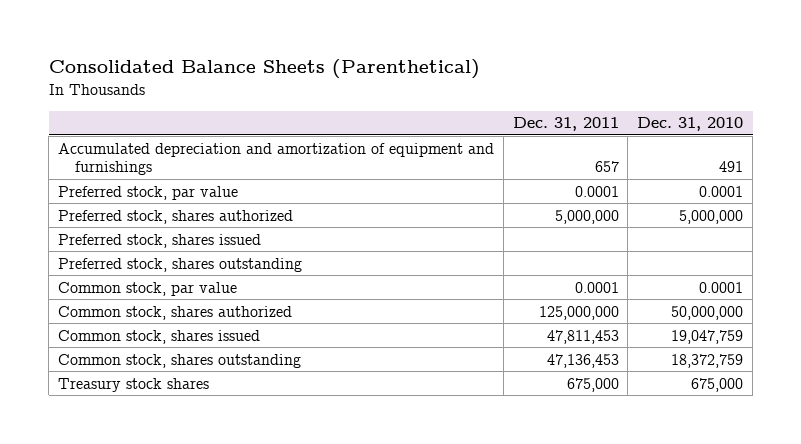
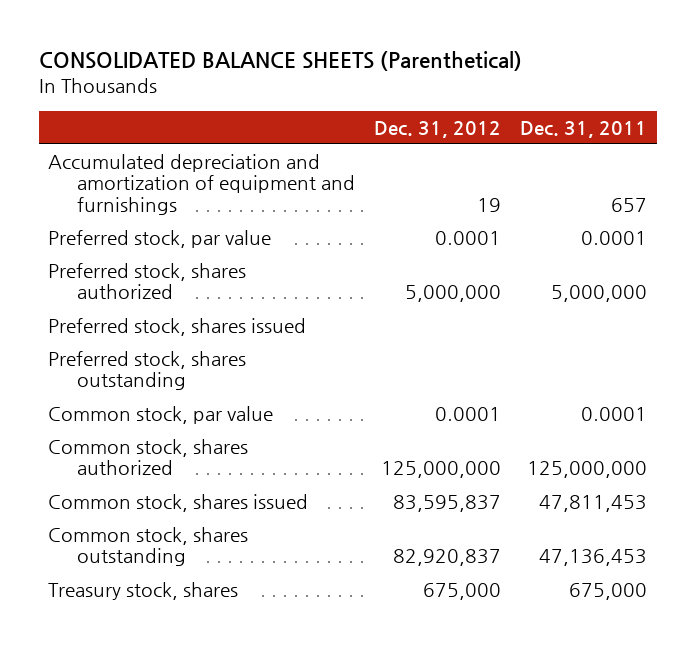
- Consolidated Balance Sheets (Parenthetical)
+ CONSOLIDATED BALANCE SHEETS (Parenthetical)
- | Dec. 31, 2011 | Dec. 31, 2010
+ | Dec. 31, 2012 | Dec. 31, 2011
- Treasury stock shares | 675,000 | 675,000
+ Treasury stock, shares | 675,000 | 675,000

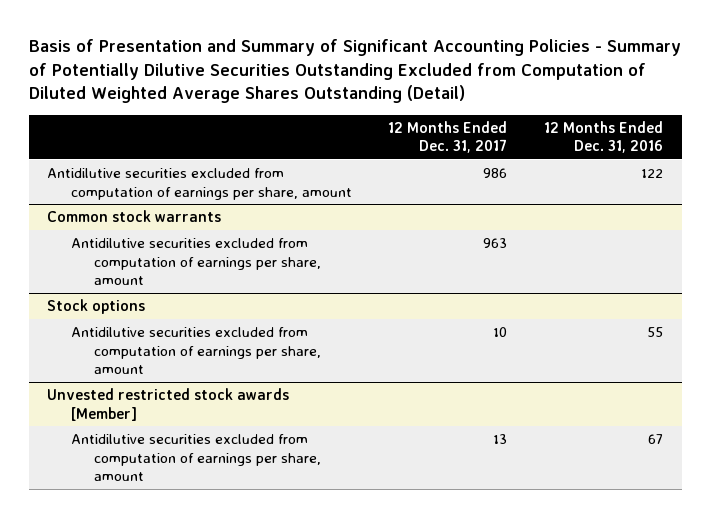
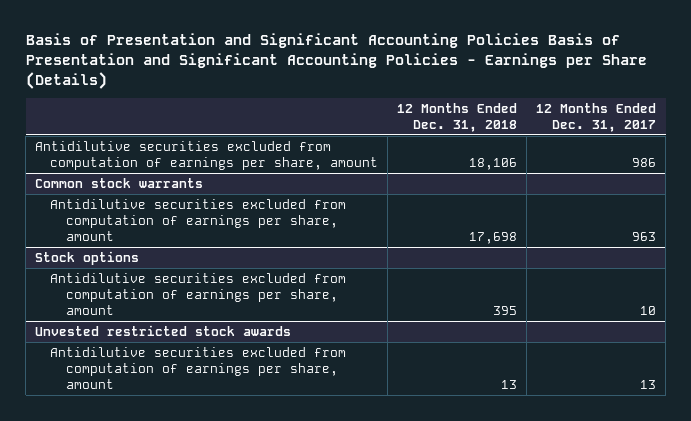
- Basis of Presentation and Summary of Significant Accounting Policies - Summary of Potentially Dilutive Securities Outstanding Excluded from Computation of Diluted Weighted Average Shares Outstanding (Detail)
+ Basis of Presentation and Significant Accounting Policies Basis of Presentation and Significant Accounting Policies - Earnings per Share (Details)
- | 12 Months Ended Dec. 31, 2017 | 12 Months Ended Dec. 31, 2016
+ | 12 Months Ended Dec. 31, 2018 | 12 Months Ended Dec. 31, 2017
- Unvested restricted stock awards [Member]
+ Unvested restricted stock awards

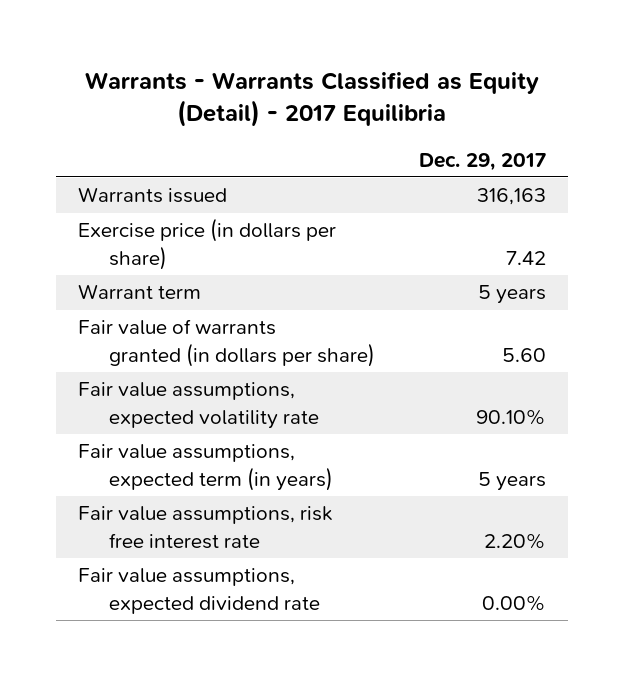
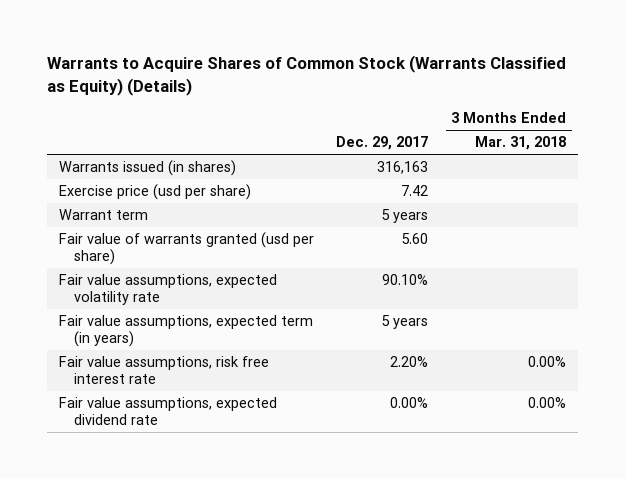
- Warrants - Warrants Classified as Equity (Detail) - 2017 Equilibria
+ Warrants to Acquire Shares of Common Stock (Warrants Classified as Equity) (Details)
- | Dec. 29, 2017
+ | Dec. 29, 2017 | 3 Months Ended Mar. 31, 2018
- Warrants issued | 316,163
- Exercise price (in dollars per share) | 7.42
+ Warrants issued (in shares) | 316,163 |
+ Exercise price (usd per share) | 7.42 |
- Fair value of warrants granted (in dollars per share) | 5.60
+ Fair value of warrants granted (usd per share) | 5.60 |

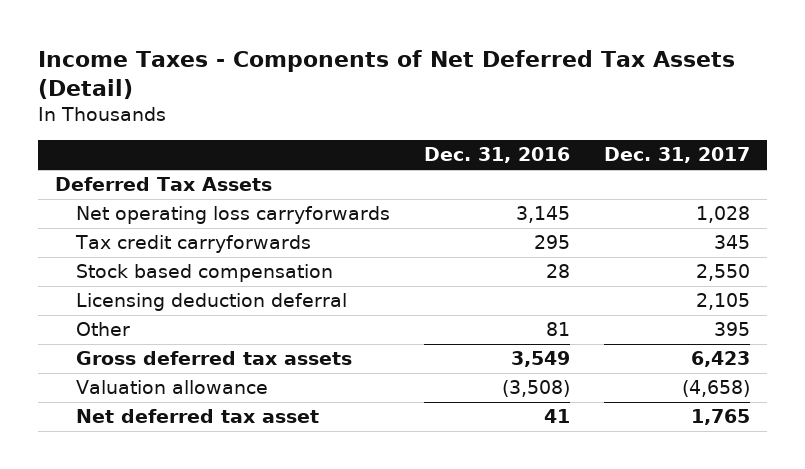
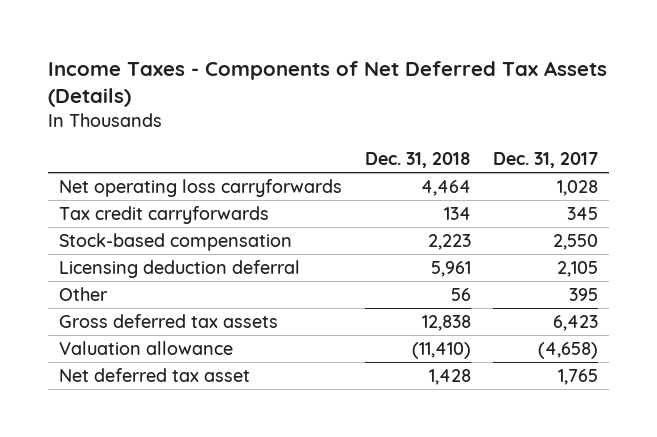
- Income Taxes - Components of Net Deferred Tax Assets (Detail)
+ Income Taxes - Components of Net Deferred Tax Assets (Details)
- | Dec. 31, 2016 | Dec. 31, 2017
+ | Dec. 31, 2018 | Dec. 31, 2017
- Deferred Tax Assets
- Stock based compensation | 28 | 2,550
+ Stock-based compensation | 2,223 | 2,550

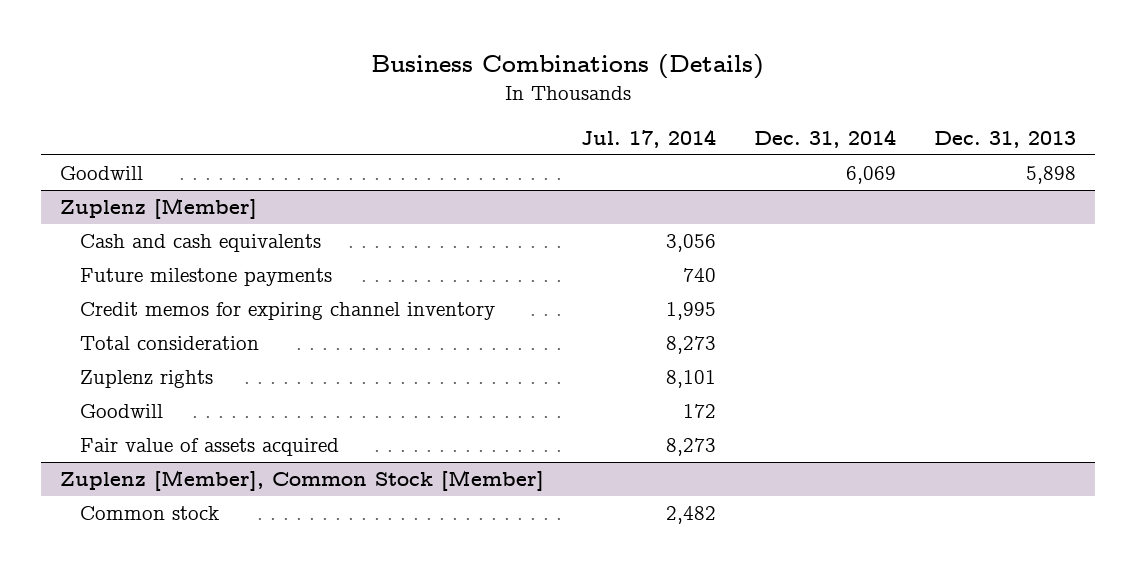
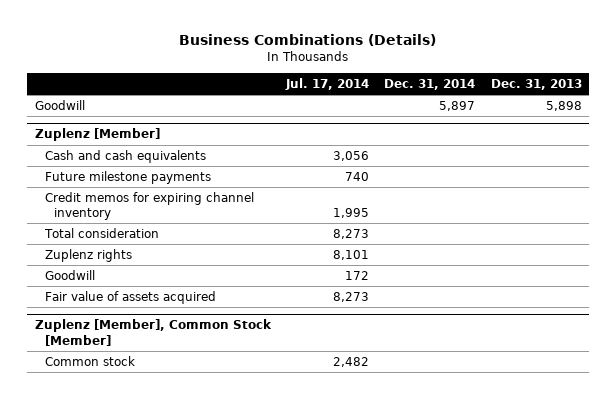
- Goodwill | | 6,069 | 5,898
+ Goodwill | | 5,897 | 5,898

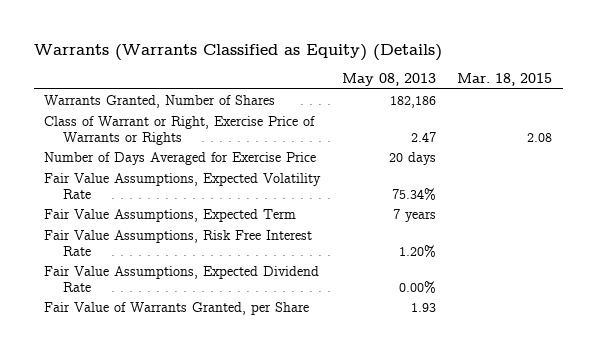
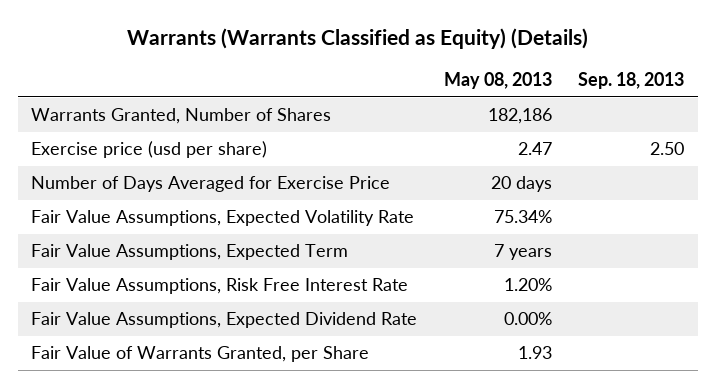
- | May 08, 2013 | Mar. 18, 2015
+ | May 08, 2013 | Sep. 18, 2013
- Class of Warrant or Right, Exercise Price of Warrants or Rights | 2.47 | 2.08
+ Exercise price (usd per share) | 2.47 | 2.50

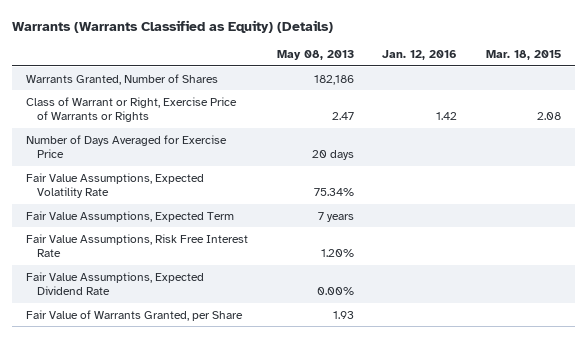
- | May 08, 2013 | Sep. 18, 2013
+ | May 08, 2013 | Jan. 12, 2016 | Mar. 18, 2015
- Exercise price (usd per share) | 2.47 | 2.50
+ Class of Warrant or Right, Exercise Price of Warrants or Rights | 2.47 | 1.42 | 2.08

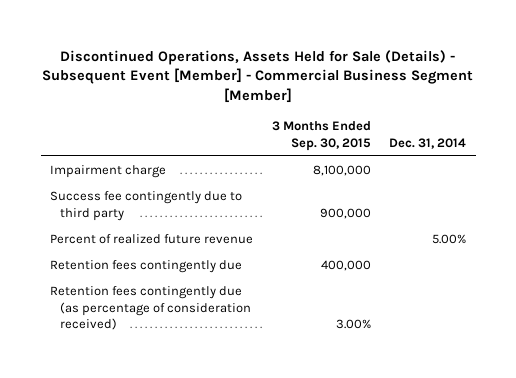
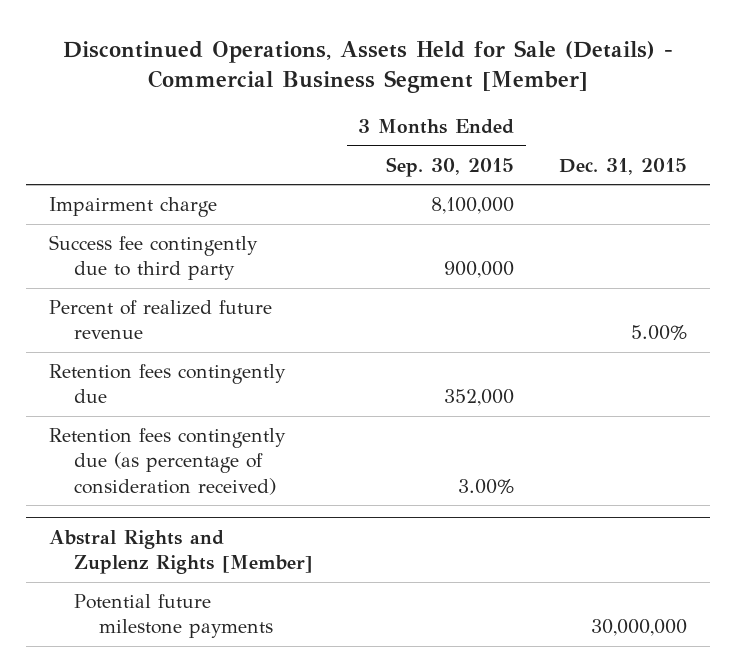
- Discontinued Operations, Assets Held for Sale (Details) - Subsequent Event [Member] - Commercial Business Segment [Member]
+ Discontinued Operations, Assets Held for Sale (Details) - Commercial Business Segment [Member]
- | 3 Months Ended Sep. 30, 2015 | Dec. 31, 2014
+ | 3 Months Ended Sep. 30, 2015 | Dec. 31, 2015
- Retention fees contingently due | 400,000 |
+ Retention fees contingently due | 352,000 |
+ Abstral Rights and Zuplenz Rights [Member]
+ Potential future milestone payments | | 30,000,000

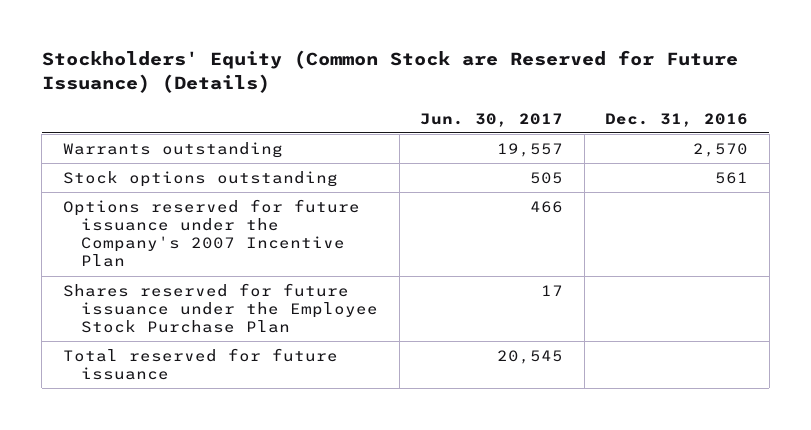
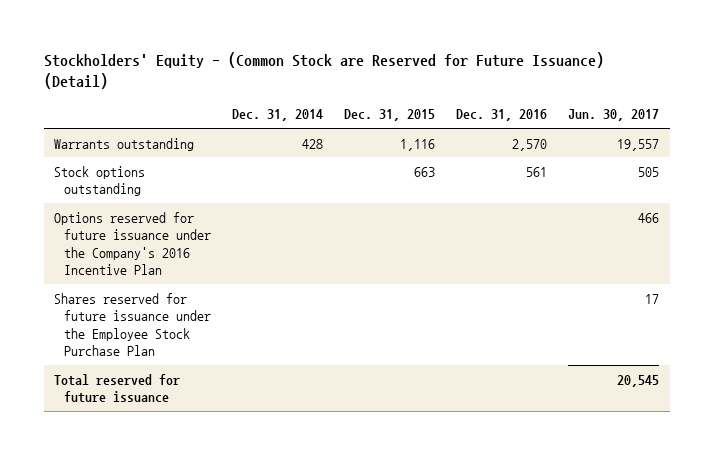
- Stockholders' Equity (Common Stock are Reserved for Future Issuance) (Details)
+ Stockholders' Equity - (Common Stock are Reserved for Future Issuance) (Detail)
- | Jun. 30, 2017 | Dec. 31, 2016
+ | Dec. 31, 2014 | Dec. 31, 2015 | Dec. 31, 2016 | Jun. 30, 2017
- Options reserved for future issuance under the Company's 2007 Incentive Plan | 466 |
+ Options reserved for future issuance under the Company's 2016 Incentive Plan | | | | 466

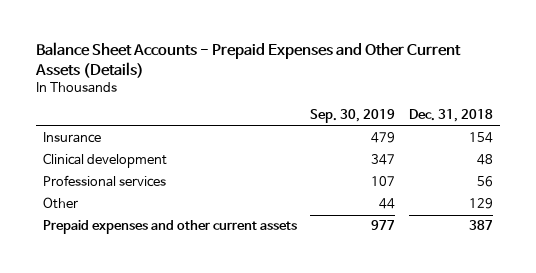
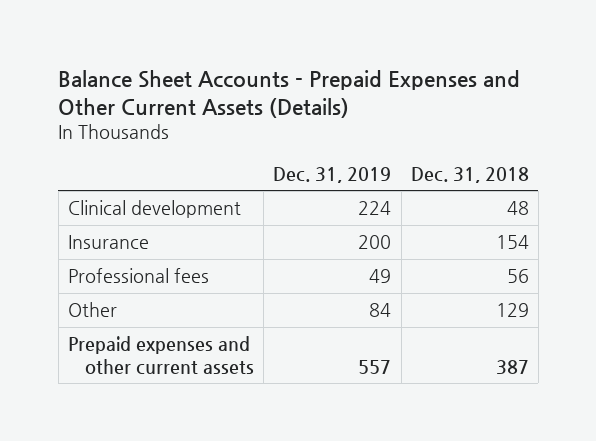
- | Sep. 30, 2019 | Dec. 31, 2018
+ | Dec. 31, 2019 | Dec. 31, 2018
- Professional services | 107 | 56
moved down: Insurance | 200 | 154
+ Professional fees | 49 | 56

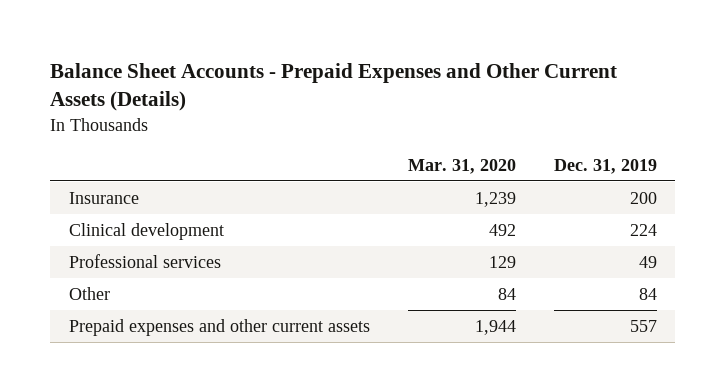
- | Dec. 31, 2019 | Dec. 31, 2018
+ | Mar. 31, 2020 | Dec. 31, 2019
- Professional fees | 49 | 56
moved down: Clinical development | 492 | 224
+ Professional services | 129 | 49

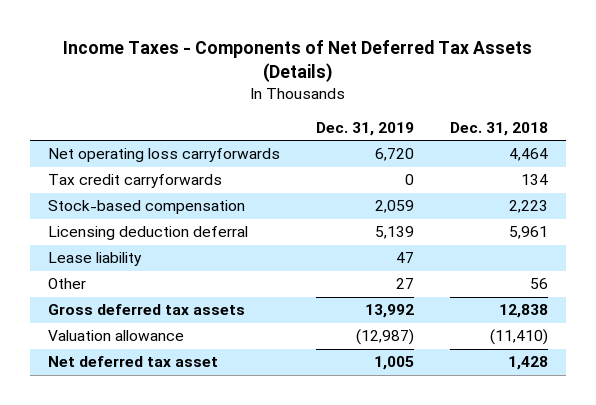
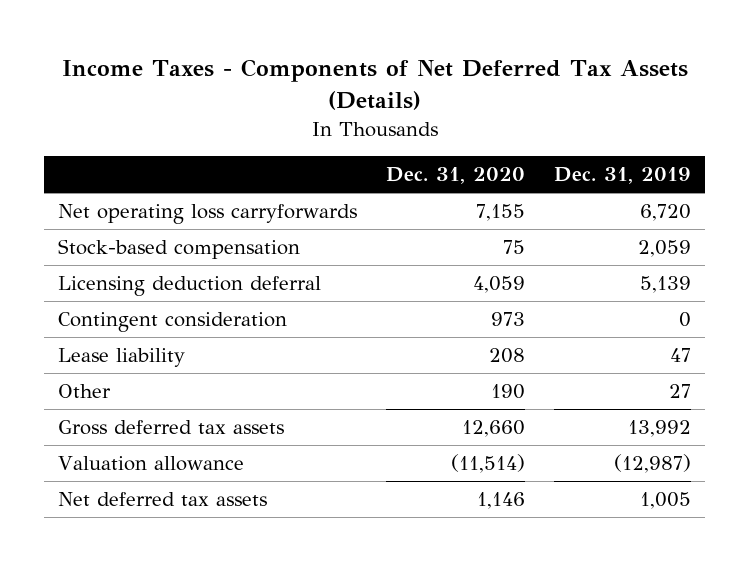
- | Dec. 31, 2019 | Dec. 31, 2018
+ | Dec. 31, 2020 | Dec. 31, 2019
- Tax credit carryforwards | 0 | 134
+ Contingent consideration | 973 | 0
- Net deferred tax asset | 1,005 | 1,428
+ Net deferred tax assets | 1,146 | 1,005

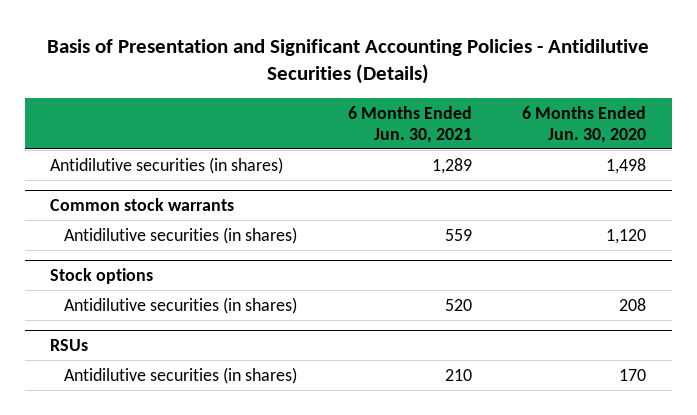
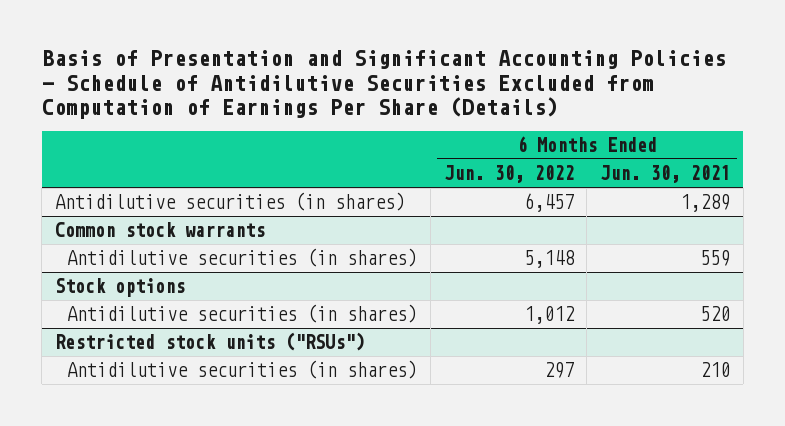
- Basis of Presentation and Significant Accounting Policies - Antidilutive Securities (Details)
+ Basis of Presentation and Significant Accounting Policies - Schedule of Antidilutive Securities Excluded from Computation of Earnings Per Share (Details)
- | 6 Months Ended Jun. 30, 2021 | 6 Months Ended Jun. 30, 2020
+ | 6 Months Ended Jun. 30, 2022 | 6 Months Ended Jun. 30, 2021
- RSUs
+ Restricted stock units ("RSUs")

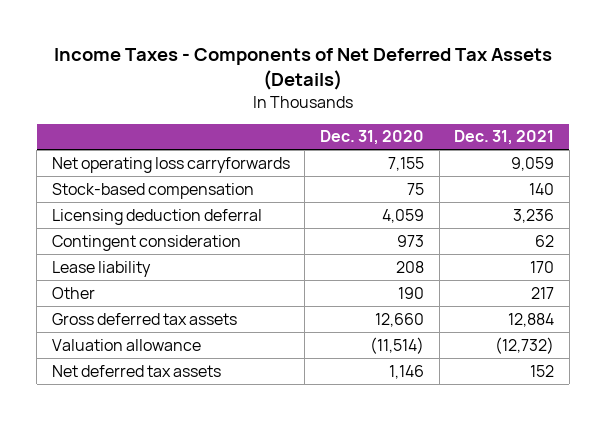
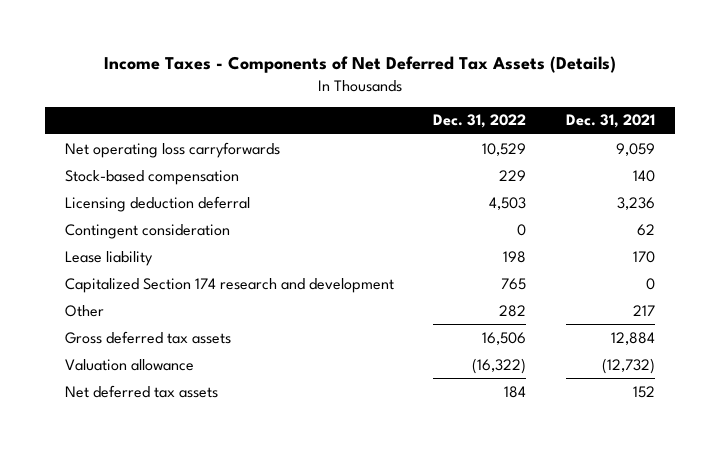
- | Dec. 31, 2020 | Dec. 31, 2021
+ | Dec. 31, 2022 | Dec. 31, 2021
+ Capitalized Section 174 research and development | 765 | 0

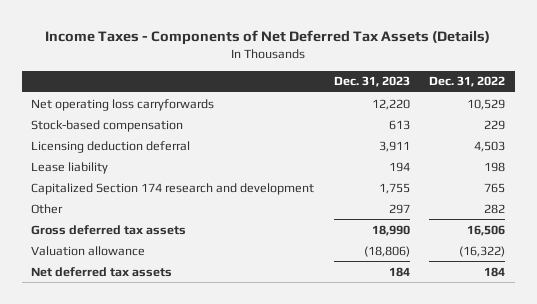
- | Dec. 31, 2022 | Dec. 31, 2021
+ | Dec. 31, 2023 | Dec. 31, 2022
- Contingent consideration | 0 | 62

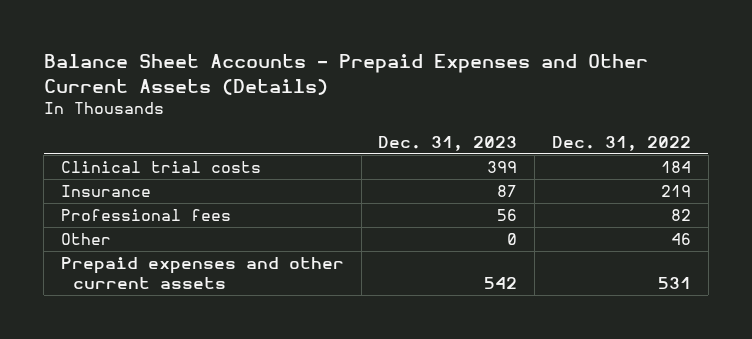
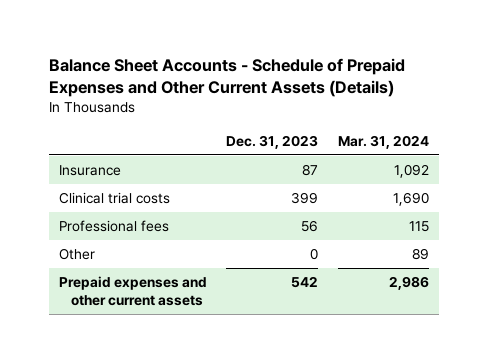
- Balance Sheet Accounts - Prepaid Expenses and Other Current Assets (Details)
+ Balance Sheet Accounts - Schedule of Prepaid Expenses and Other Current Assets (Details)
- | Dec. 31, 2023 | Dec. 31, 2022
+ | Dec. 31, 2023 | Mar. 31, 2024
moved down: Clinical trial costs | 399 | 1,690

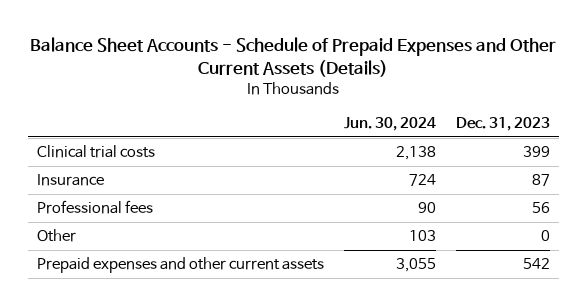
- | Dec. 31, 2023 | Mar. 31, 2024
+ | Jun. 30, 2024 | Dec. 31, 2023
moved down: Insurance | 724 | 87

